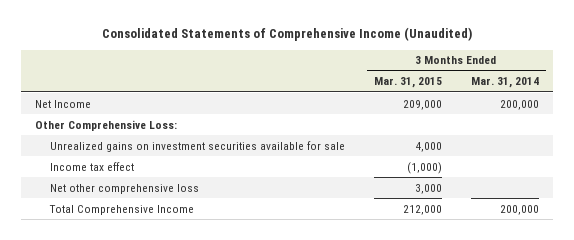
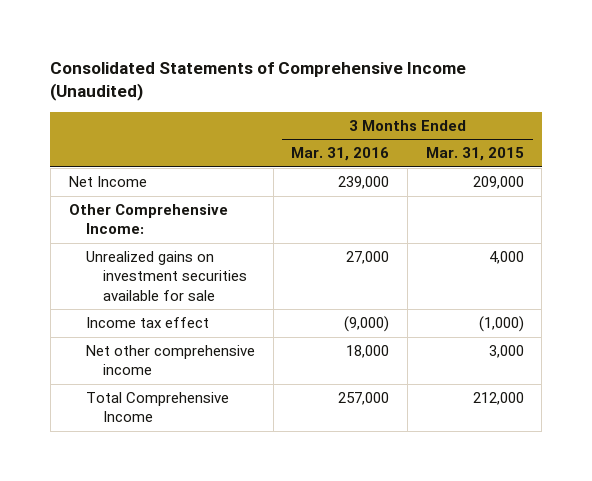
- | 3 Months Ended Mar. 31, 2015 | 3 Months Ended Mar. 31, 2014
+ | 3 Months Ended Mar. 31, 2016 | 3 Months Ended Mar. 31, 2015
- Other Comprehensive Loss:
+ Other Comprehensive Income:
- Net other comprehensive loss | 3,000 |
+ Net other comprehensive income | 18,000 | 3,000

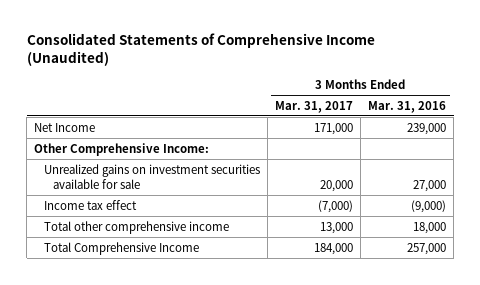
- | 3 Months Ended Mar. 31, 2016 | 3 Months Ended Mar. 31, 2015
+ | 3 Months Ended Mar. 31, 2017 | 3 Months Ended Mar. 31, 2016
- Net other comprehensive income | 18,000 | 3,000
+ Total other comprehensive income | 13,000 | 18,000

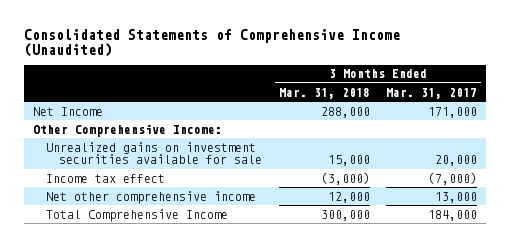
- | 3 Months Ended Mar. 31, 2017 | 3 Months Ended Mar. 31, 2016
+ | 3 Months Ended Mar. 31, 2018 | 3 Months Ended Mar. 31, 2017
- Total other comprehensive income | 13,000 | 18,000
+ Net other comprehensive income | 12,000 | 13,000

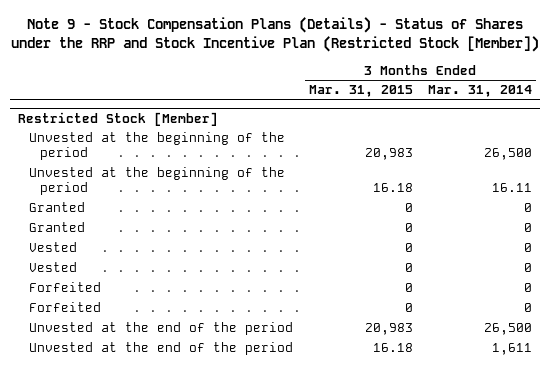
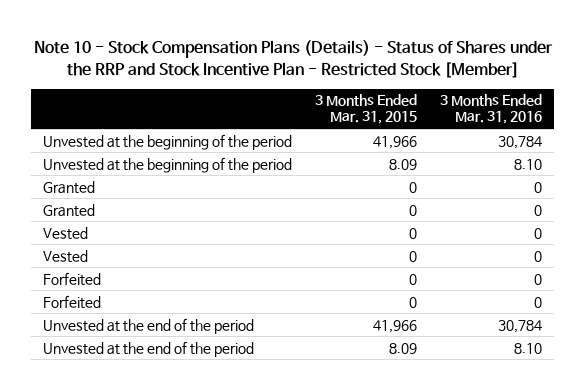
- Note 9 - Stock Compensation Plans (Details) - Status of Shares under the RRP and Stock Incentive Plan (Restricted Stock [Member])
+ Note 10 - Stock Compensation Plans (Details) - Status of Shares under the RRP and Stock Incentive Plan - Restricted Stock [Member]
- | 3 Months Ended Mar. 31, 2015 | 3 Months Ended Mar. 31, 2014
+ | 3 Months Ended Mar. 31, 2015 | 3 Months Ended Mar. 31, 2016
- Restricted Stock [Member]
- Unvested at the beginning of the period | 20,983 | 26,500
- Unvested at the beginning of the period | 16.18 | 16.11
+ Unvested at the beginning of the period | 41,966 | 30,784
+ Unvested at the beginning of the period | 8.09 | 8.10
- Unvested at the end of the period | 20,983 | 26,500
- Unvested at the end of the period | 16.18 | 1,611
+ Unvested at the end of the period | 41,966 | 30,784
+ Unvested at the end of the period | 8.09 | 8.10

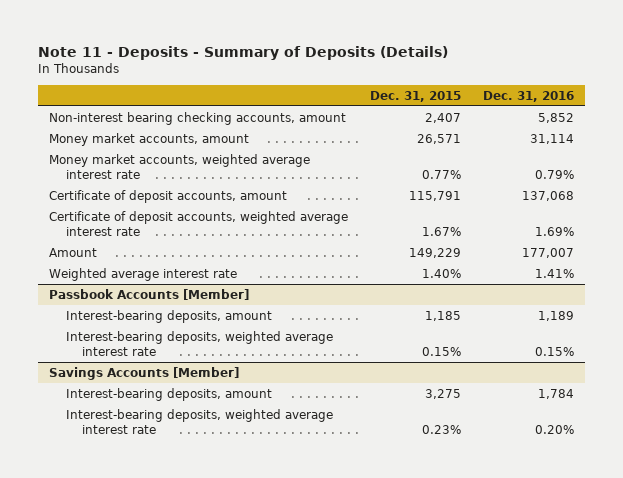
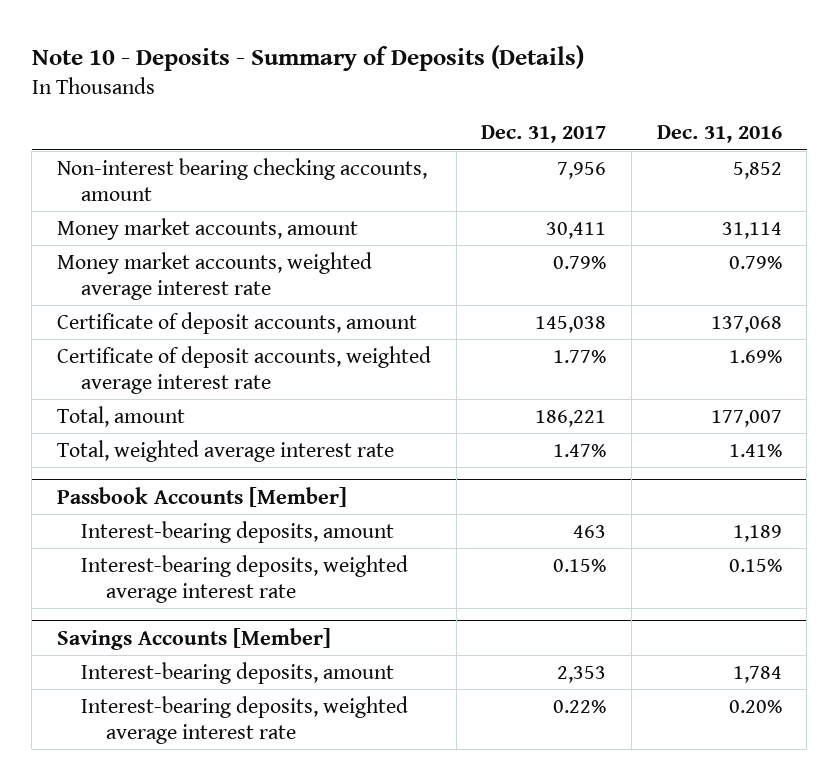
- Note 11 - Deposits - Summary of Deposits (Details)
+ Note 10 - Deposits - Summary of Deposits (Details)
- | Dec. 31, 2015 | Dec. 31, 2016
+ | Dec. 31, 2017 | Dec. 31, 2016
- Amount | 149,229 | 177,007
- Weighted average interest rate | 1.40% | 1.41%
+ Total, amount | 186,221 | 177,007
+ Total, weighted average interest rate | 1.47% | 1.41%

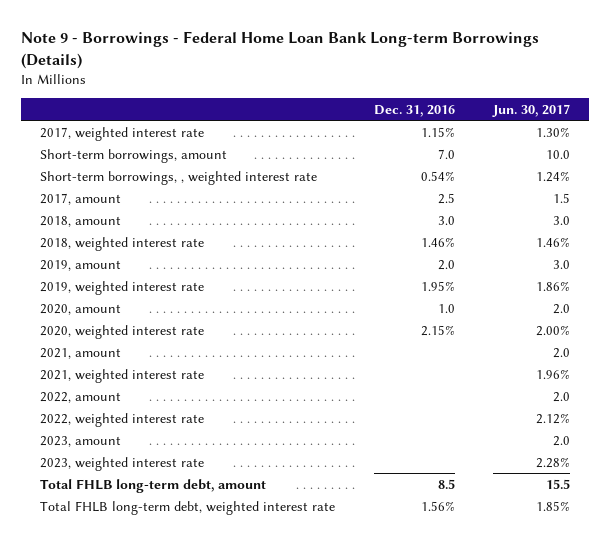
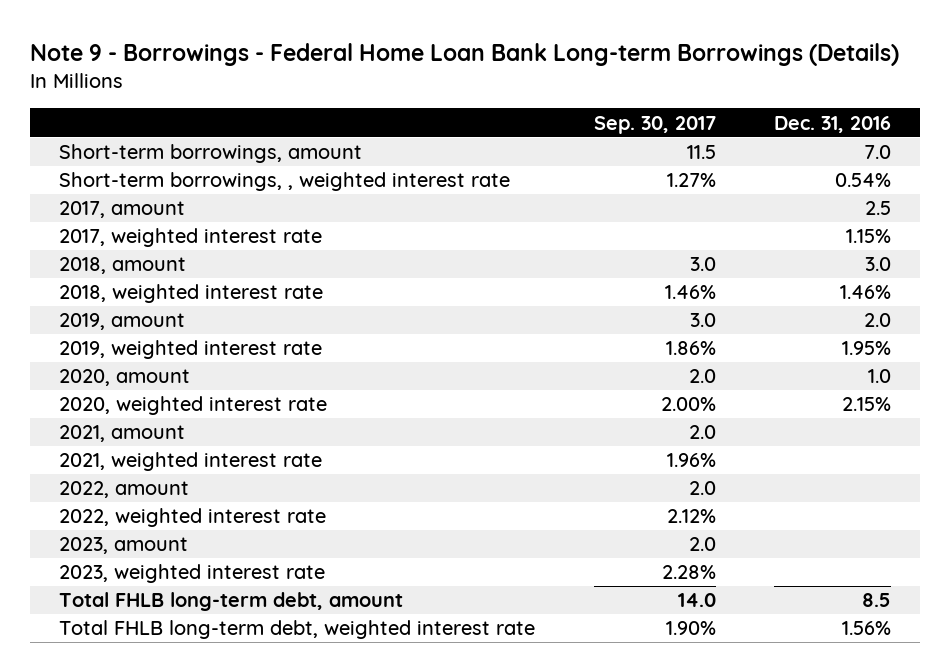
- | Dec. 31, 2016 | Jun. 30, 2017
+ | Sep. 30, 2017 | Dec. 31, 2016
moved down: 2017, weighted interest rate | | 1.15%

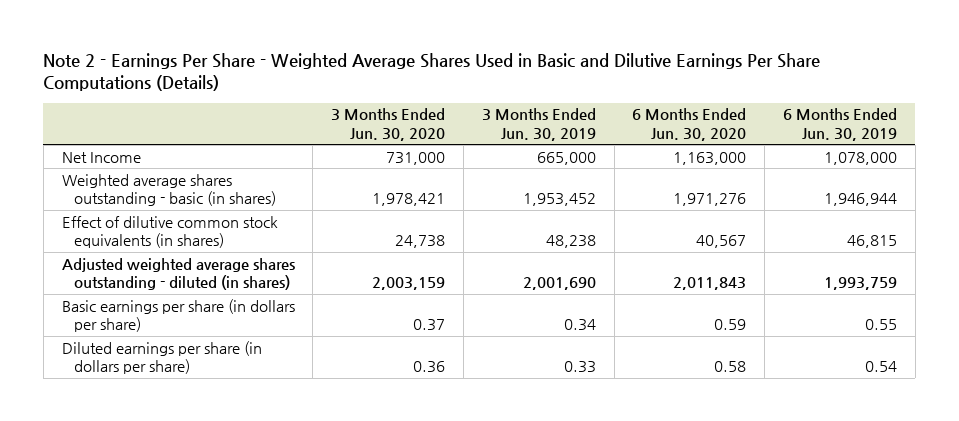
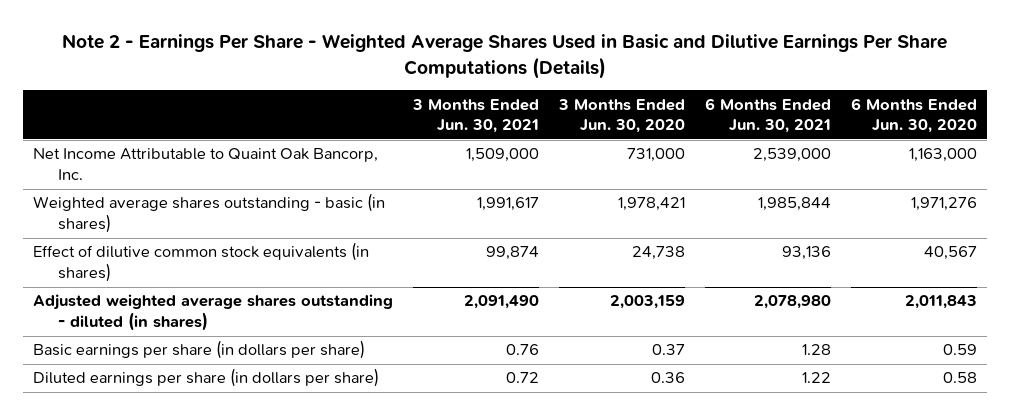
- | 3 Months Ended Jun. 30, 2020 | 3 Months Ended Jun. 30, 2019 | 6 Months Ended Jun. 30, 2020 | 6 Months Ended Jun. 30, 2019
+ | 3 Months Ended Jun. 30, 2021 | 3 Months Ended Jun. 30, 2020 | 6 Months Ended Jun. 30, 2021 | 6 Months Ended Jun. 30, 2020
- Net Income | 731,000 | 665,000 | 1,163,000 | 1,078,000
+ Net Income Attributable to Quaint Oak Bancorp, Inc. | 1,509,000 | 731,000 | 2,539,000 | 1,163,000

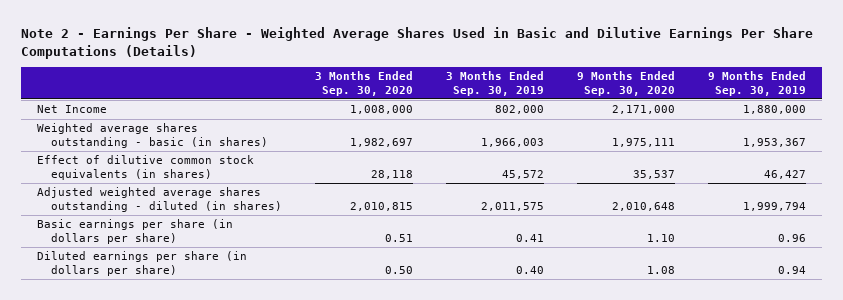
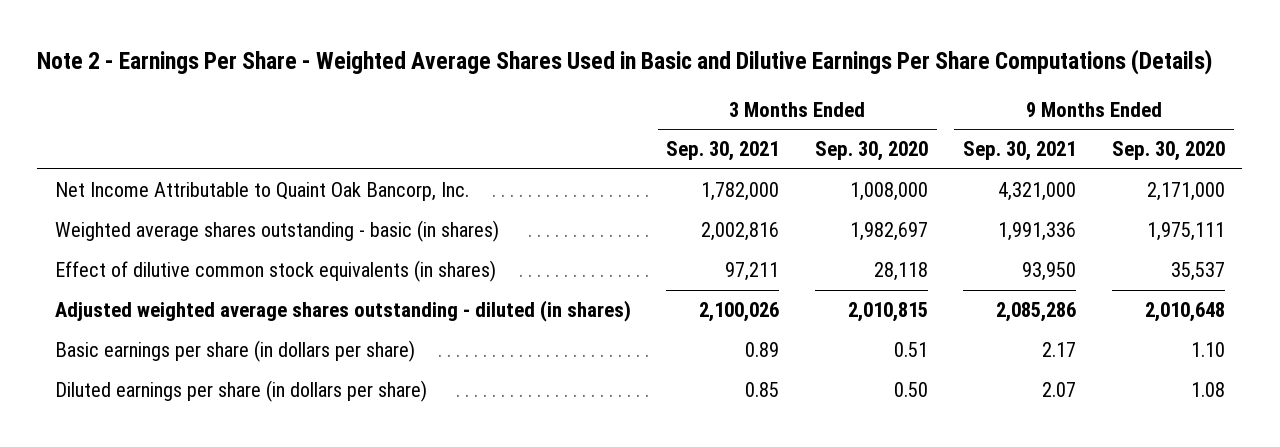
- | 3 Months Ended Sep. 30, 2020 | 3 Months Ended Sep. 30, 2019 | 9 Months Ended Sep. 30, 2020 | 9 Months Ended Sep. 30, 2019
+ | 3 Months Ended Sep. 30, 2021 | 3 Months Ended Sep. 30, 2020 | 9 Months Ended Sep. 30, 2021 | 9 Months Ended Sep. 30, 2020
- Net Income | 1,008,000 | 802,000 | 2,171,000 | 1,880,000
+ Net Income Attributable to Quaint Oak Bancorp, Inc. | 1,782,000 | 1,008,000 | 4,321,000 | 2,171,000

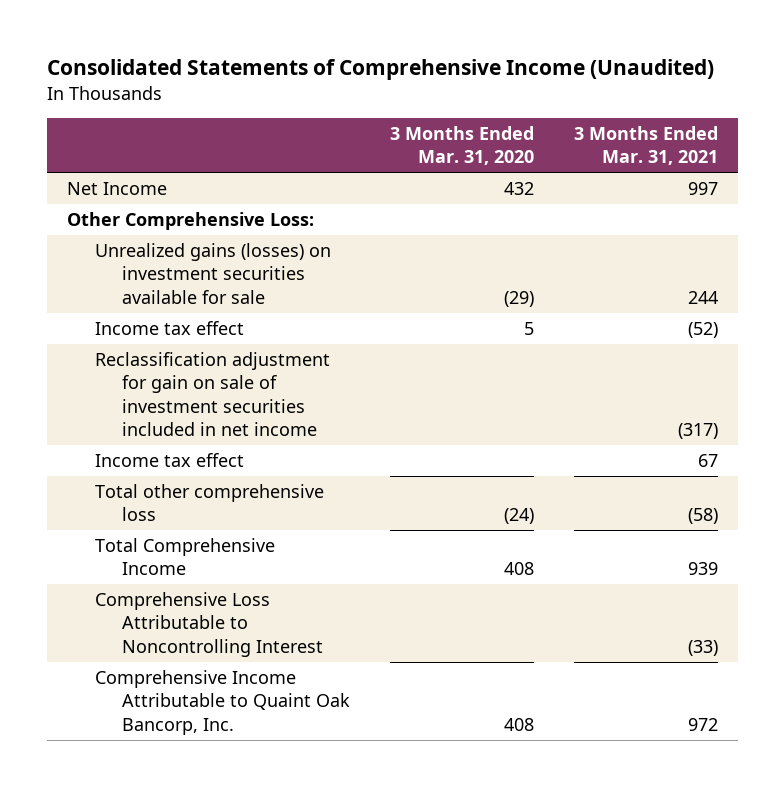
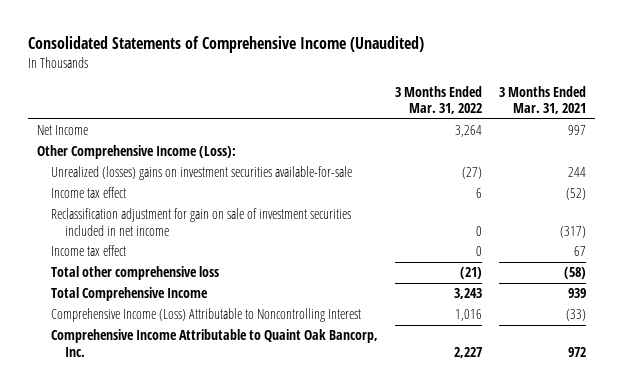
- | 3 Months Ended Mar. 31, 2020 | 3 Months Ended Mar. 31, 2021
+ | 3 Months Ended Mar. 31, 2022 | 3 Months Ended Mar. 31, 2021
- Other Comprehensive Loss:
- Unrealized gains (losses) on investment securities available for sale | (29) | 244
+ Other Comprehensive Income (Loss):
+ Unrealized (losses) gains on investment securities available-for-sale | (27) | 244
- Comprehensive Loss Attributable to Noncontrolling Interest | | (33)
+ Comprehensive Income (Loss) Attributable to Noncontrolling Interest | 1,016 | (33)

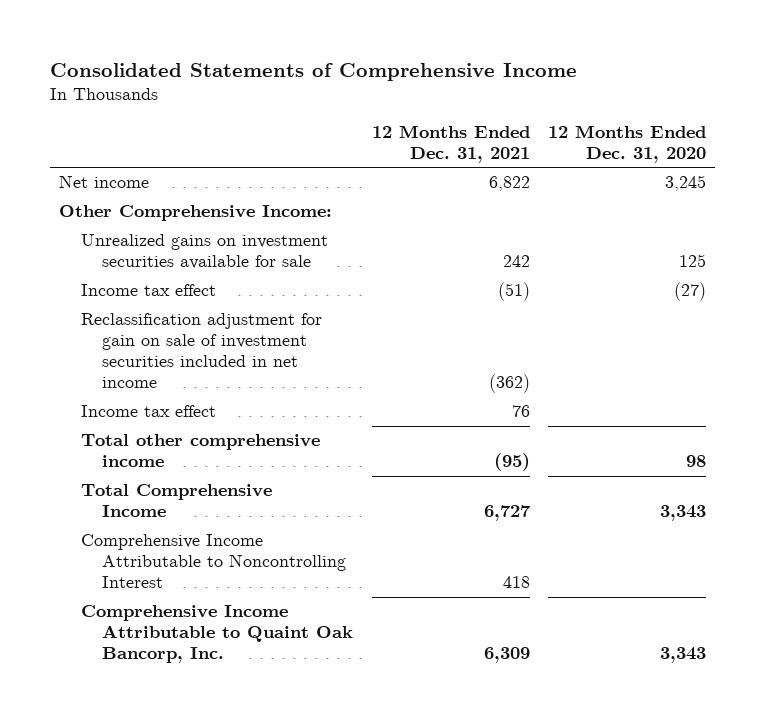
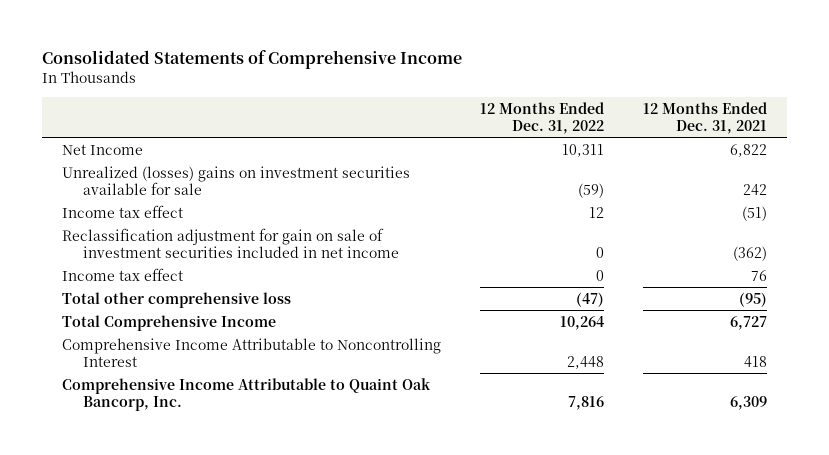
- | 12 Months Ended Dec. 31, 2021 | 12 Months Ended Dec. 31, 2020
+ | 12 Months Ended Dec. 31, 2022 | 12 Months Ended Dec. 31, 2021
- Net income | 6,822 | 3,245
- Other Comprehensive Income:
- Unrealized gains on investment securities available for sale | 242 | 125
+ Net Income | 10,311 | 6,822
+ Unrealized (losses) gains on investment securities available for sale | (59) | 242
- Total other comprehensive income | (95) | 98
+ Total other comprehensive loss | (47) | (95)

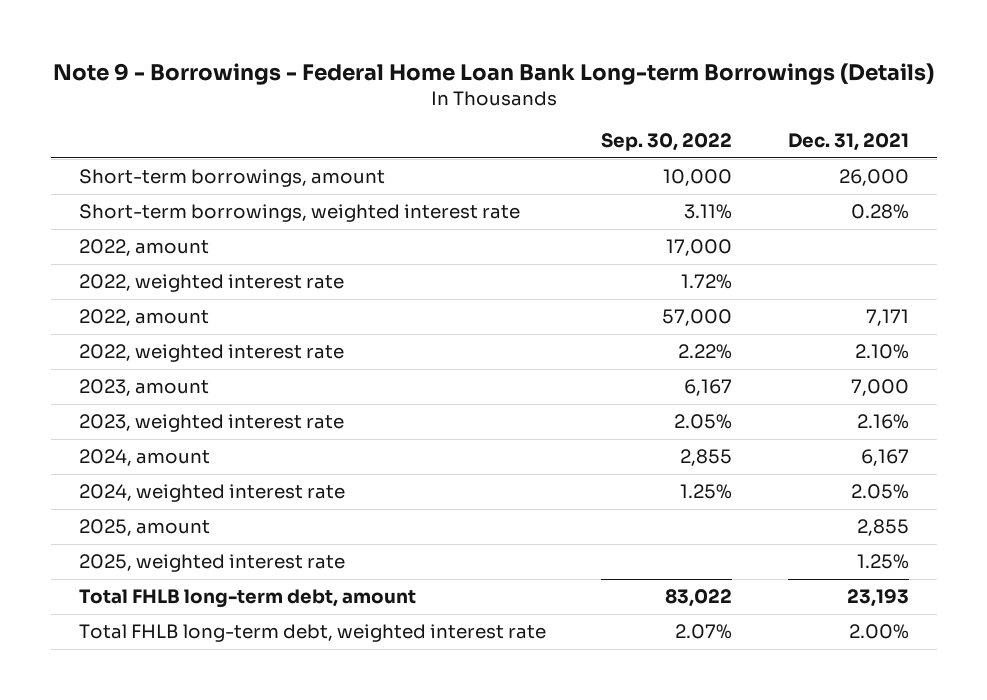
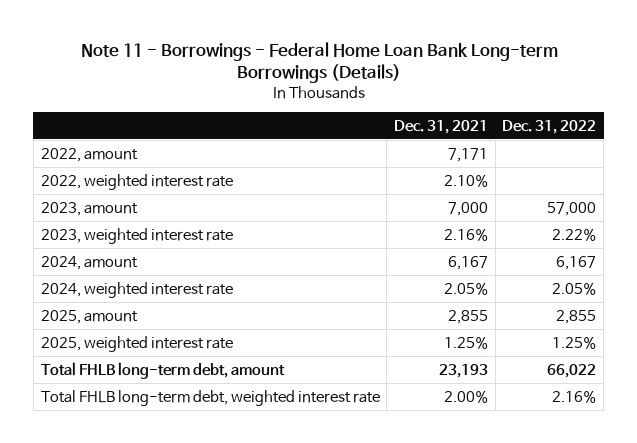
- Note 9 - Borrowings - Federal Home Loan Bank Long-term Borrowings (Details)
+ Note 11 - Borrowings - Federal Home Loan Bank Long-term Borrowings (Details)
- | Sep. 30, 2022 | Dec. 31, 2021
+ | Dec. 31, 2021 | Dec. 31, 2022
- Short-term borrowings, amount | 10,000 | 26,000
- Short-term borrowings, weighted interest rate | 3.11% | 0.28%
- 2022, amount | 17,000 |
- 2022, weighted interest rate | 1.72% |

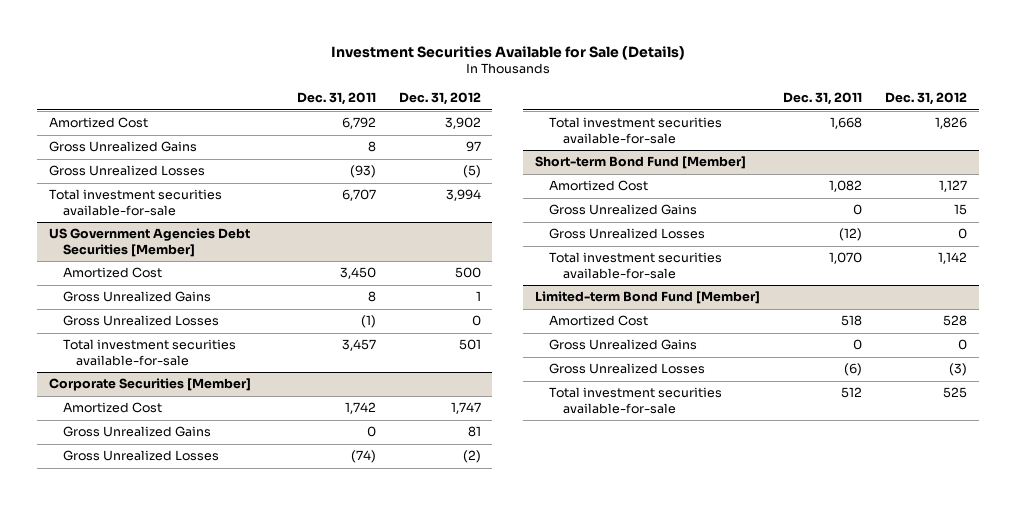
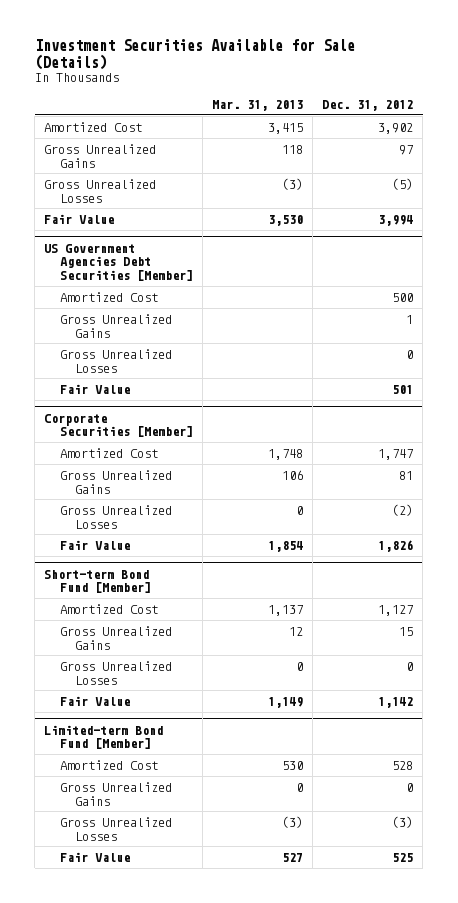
- | Dec. 31, 2011 | Dec. 31, 2012
+ | Mar. 31, 2013 | Dec. 31, 2012
- Total investment securities available-for-sale | 6,707 | 3,994
+ Fair Value | 3,530 | 3,994
@ US Government Agencies Debt Securities [Member]
- Total investment securities available-for-sale | 3,457 | 501
+ Fair Value | | 501
@ Corporate Securities [Member]
- Total investment securities available-for-sale | 1,668 | 1,826
+ Fair Value | 1,854 | 1,826
@ Short-term Bond Fund [Member]
- Total investment securities available-for-sale | 1,070 | 1,142
+ Fair Value | 1,149 | 1,142
@ Limited-term Bond Fund [Member]
- Total investment securities available-for-sale | 512 | 525
+ Fair Value | 527 | 525

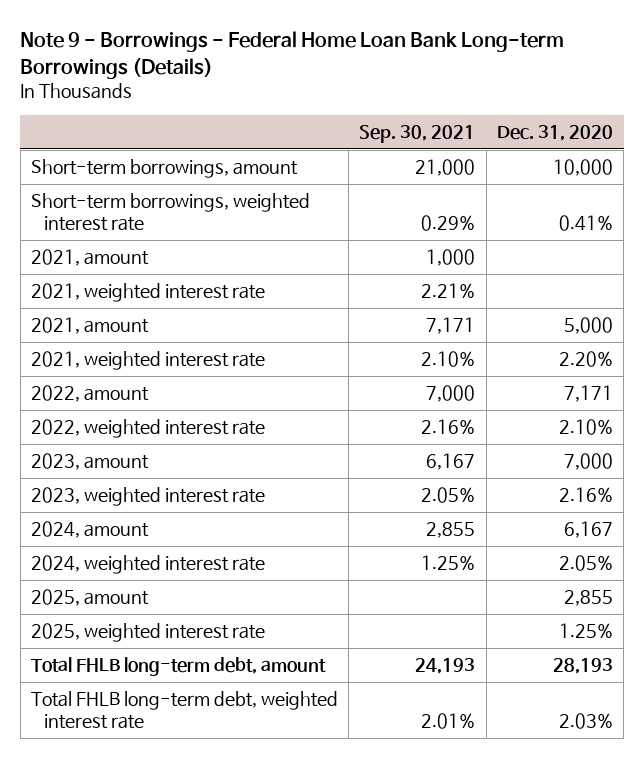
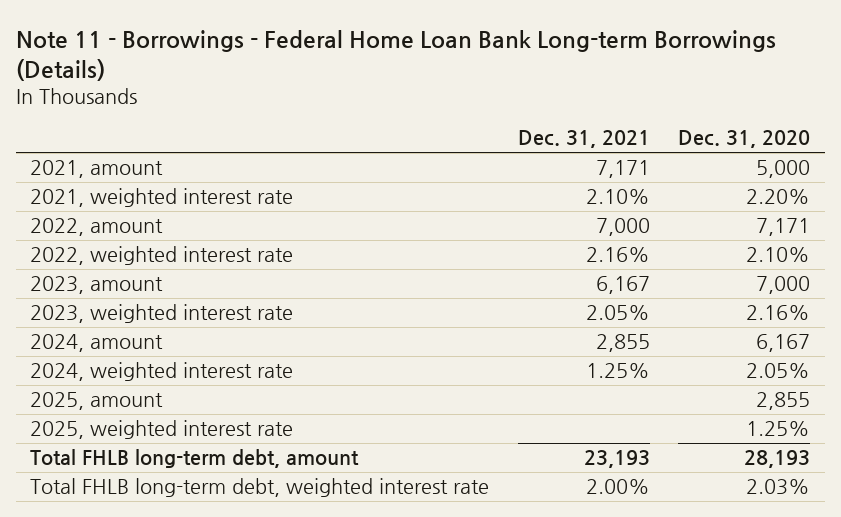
- Note 9 - Borrowings - Federal Home Loan Bank Long-term Borrowings (Details)
+ Note 11 - Borrowings - Federal Home Loan Bank Long-term Borrowings (Details)
- | Sep. 30, 2021 | Dec. 31, 2020
+ | Dec. 31, 2021 | Dec. 31, 2020
- Short-term borrowings, amount | 21,000 | 10,000
- Short-term borrowings, weighted interest rate | 0.29% | 0.41%
- 2021, amount | 1,000 |
- 2021, weighted interest rate | 2.21% |

